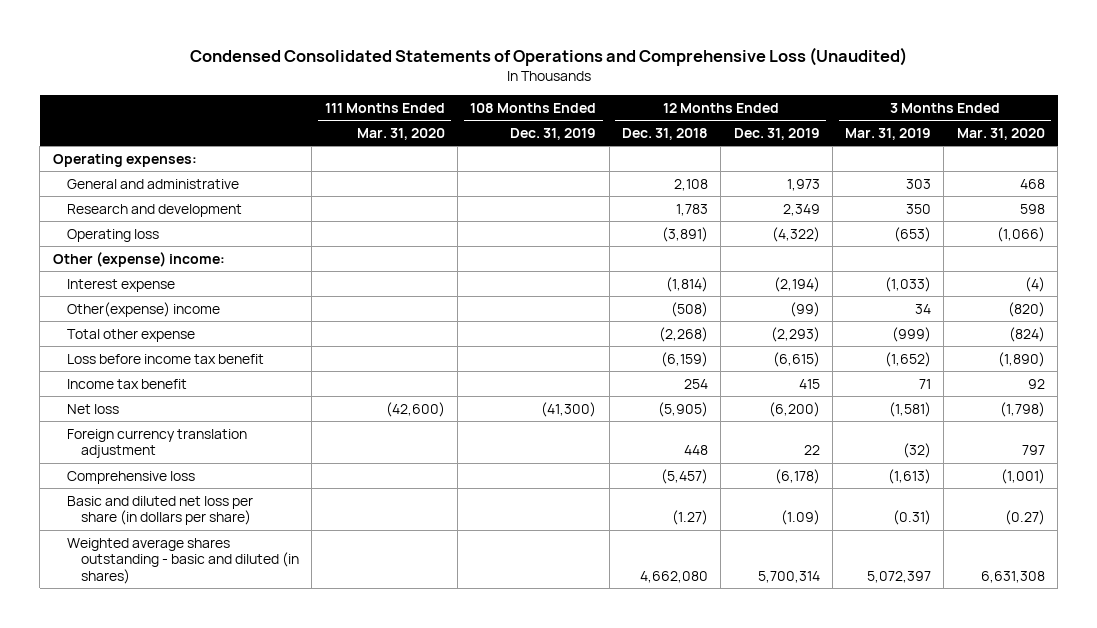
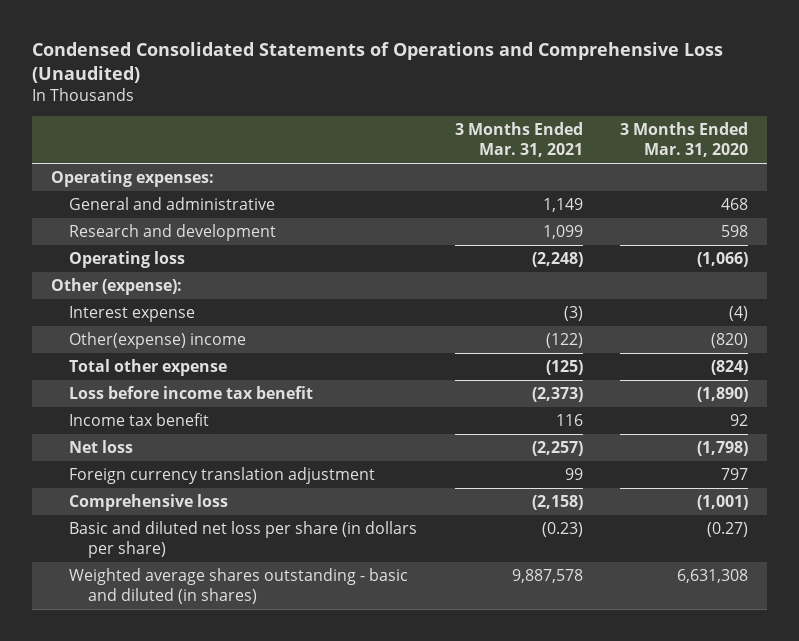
- | 111 Months Ended Mar. 31, 2020 | 108 Months Ended Dec. 31, 2019 | 12 Months Ended Dec. 31, 2018 | 12 Months Ended Dec. 31, 2019 | 3 Months Ended Mar. 31, 2019 | 3 Months Ended Mar. 31, 2020
+ | 3 Months Ended Mar. 31, 2021 | 3 Months Ended Mar. 31, 2020
- Other (expense) income:
+ Other (expense):

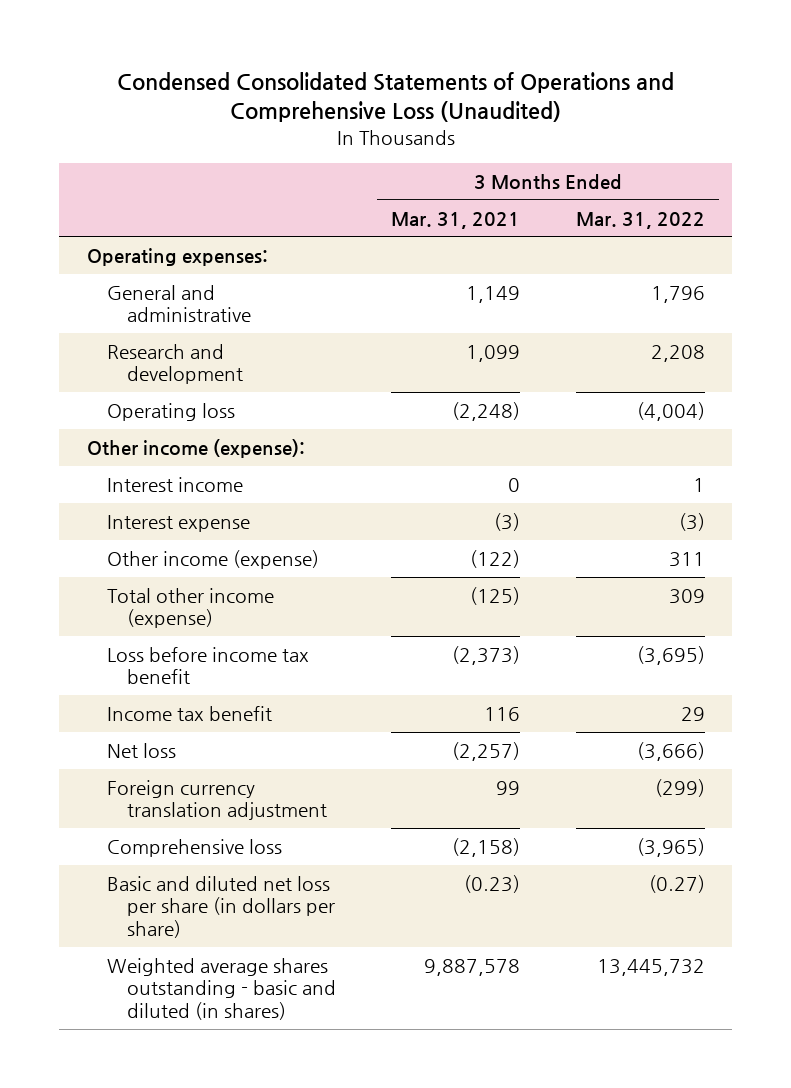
- | 3 Months Ended Mar. 31, 2021 | 3 Months Ended Mar. 31, 2020
+ | 3 Months Ended Mar. 31, 2021 | 3 Months Ended Mar. 31, 2022
- Other (expense):
+ Other income (expense):
+ Interest income | 0 | 1
- Other(expense) income | (122) | (820)
- Total other expense | (125) | (824)
+ Other income (expense) | (122) | 311
+ Total other income (expense) | (125) | 309

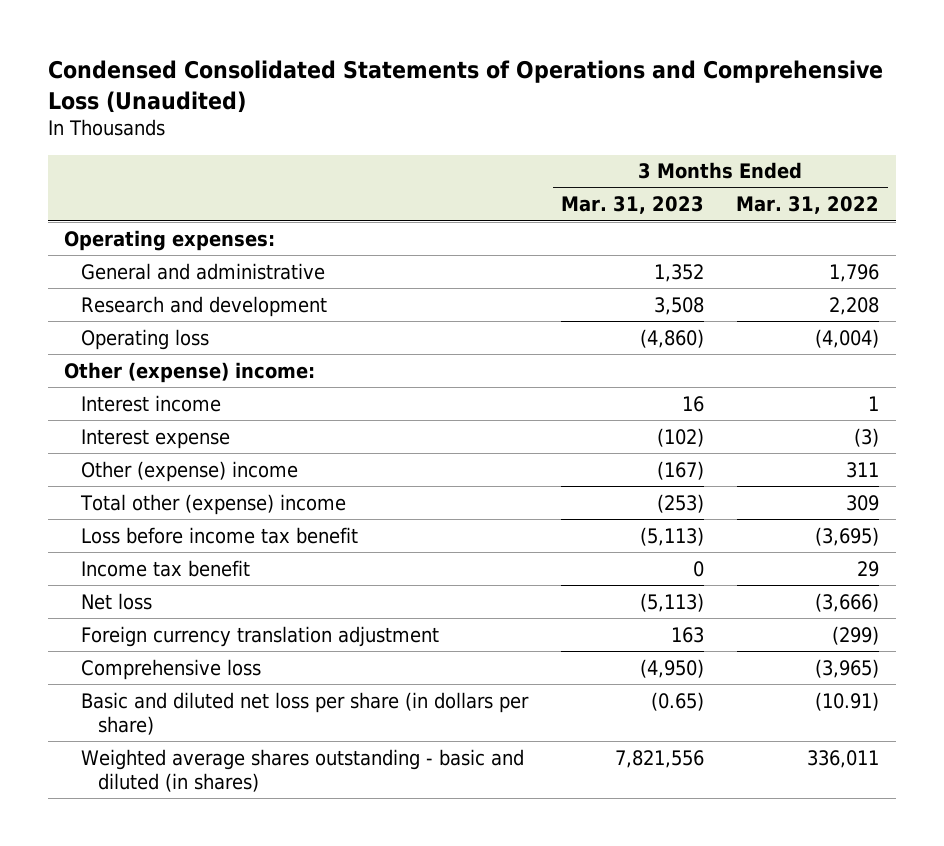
- | 3 Months Ended Mar. 31, 2021 | 3 Months Ended Mar. 31, 2022
+ | 3 Months Ended Mar. 31, 2023 | 3 Months Ended Mar. 31, 2022
- Other income (expense):
+ Other (expense) income:
- Other income (expense) | (122) | 311
- Total other income (expense) | (125) | 309
+ Other (expense) income | (167) | 311
+ Total other (expense) income | (253) | 309
- Basic and diluted net loss per share (in dollars per share) | (0.23) | (0.27)
- Weighted average shares outstanding - basic and diluted (in shares) | 9,887,578 | 13,445,732
+ Basic and diluted net loss per share (in dollars per share) | (0.65) | (10.91)
+ Weighted average shares outstanding - basic and diluted (in shares) | 7,821,556 | 336,011

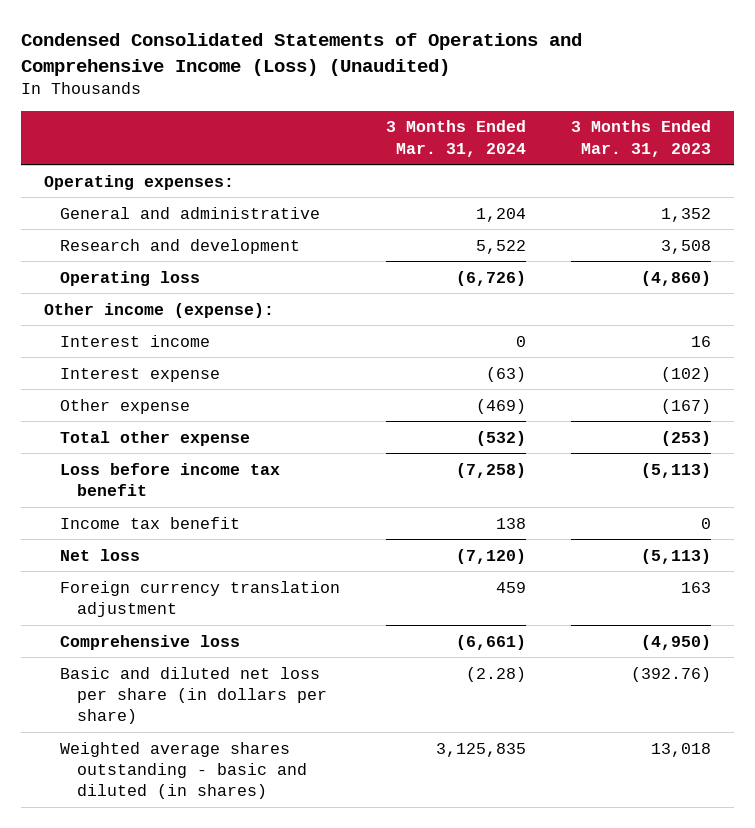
- Condensed Consolidated Statements of Operations and Comprehensive Loss (Unaudited)
+ Condensed Consolidated Statements of Operations and Comprehensive Income (Loss) (Unaudited)
- | 3 Months Ended Mar. 31, 2023 | 3 Months Ended Mar. 31, 2022
+ | 3 Months Ended Mar. 31, 2024 | 3 Months Ended Mar. 31, 2023
- Other (expense) income:
+ Other income (expense):
- Other (expense) income | (167) | 311
- Total other (expense) income | (253) | 309
+ Other expense | (469) | (167)
+ Total other expense | (532) | (253)
- Basic and diluted net loss per share (in dollars per share) | (0.65) | (10.91)
- Weighted average shares outstanding - basic and diluted (in shares) | 7,821,556 | 336,011
+ Basic and diluted net loss per share (in dollars per share) | (2.28) | (392.76)
+ Weighted average shares outstanding - basic and diluted (in shares) | 3,125,835 | 13,018

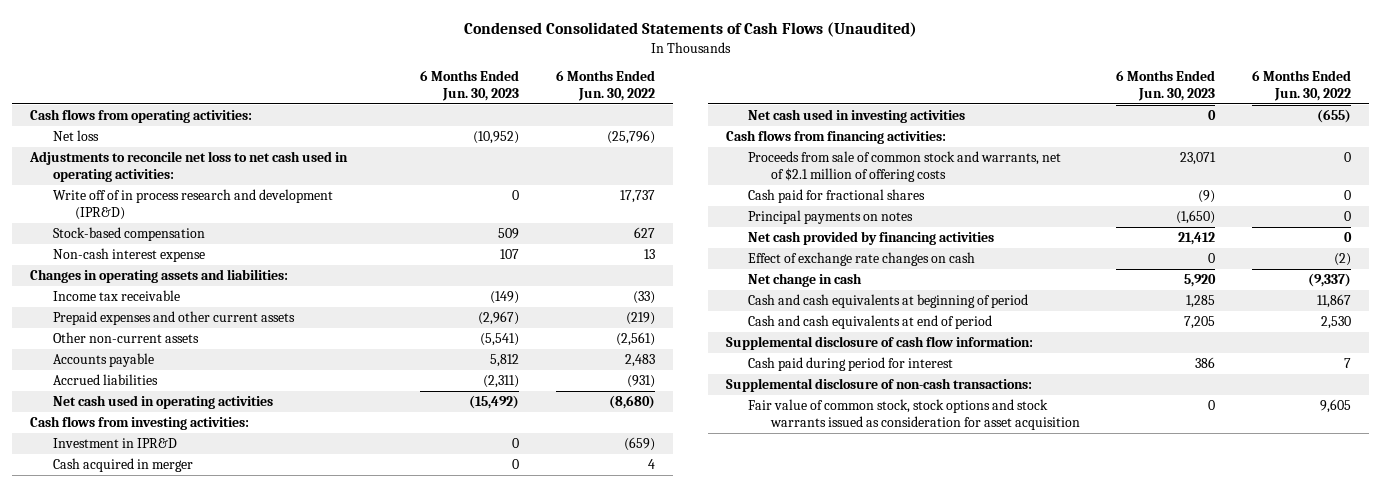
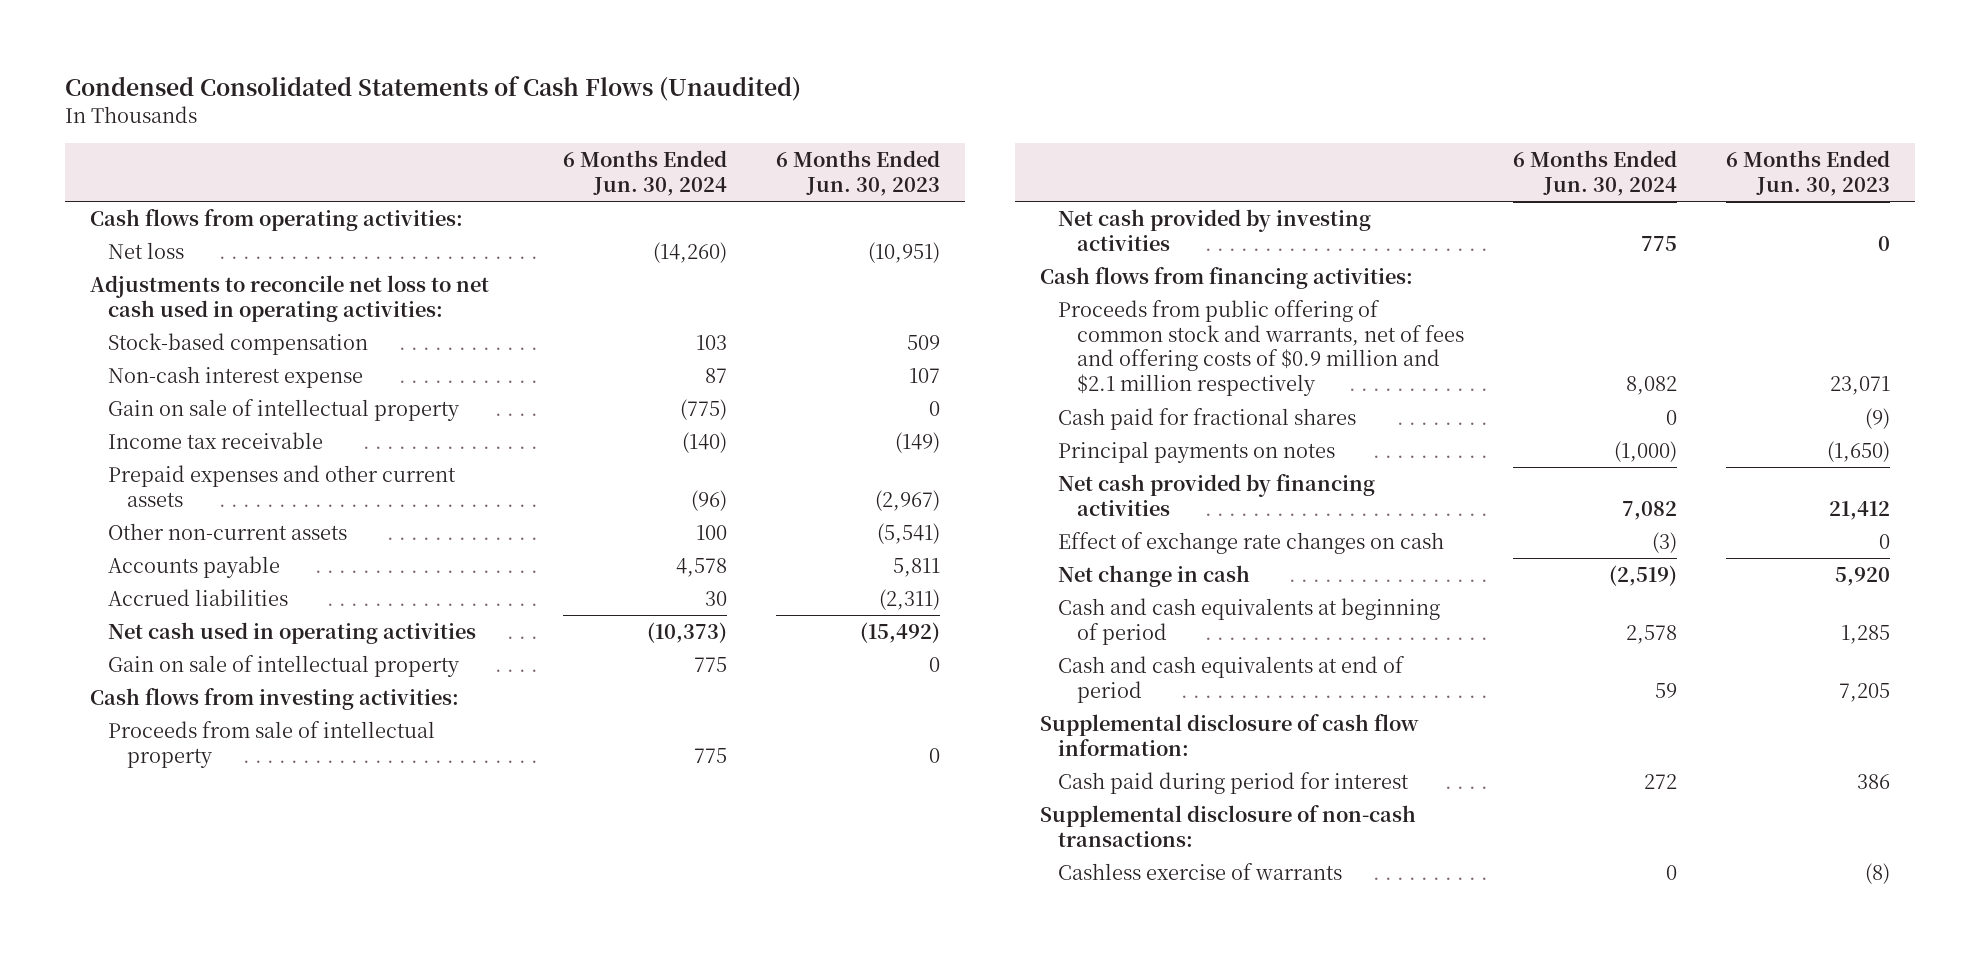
- | 6 Months Ended Jun. 30, 2023 | 6 Months Ended Jun. 30, 2022
+ | 6 Months Ended Jun. 30, 2024 | 6 Months Ended Jun. 30, 2023
- Net loss | (10,952) | (25,796)
+ Net loss | (14,260) | (10,951)
- Write off of in process research and development (IPR&D) | 0 | 17,737
- Changes in operating assets and liabilities:
+ Gain on sale of intellectual property | (775) | 0
- Accounts payable | 5,812 | 2,483
+ Accounts payable | 4,578 | 5,811
+ Gain on sale of intellectual property | 775 | 0
- Investment in IPR&D | 0 | (659)
- Cash acquired in merger | 0 | 4
- Net cash used in investing activities | 0 | (655)
+ Proceeds from sale of intellectual property | 775 | 0
+ Net cash provided by investing activities | 775 | 0
- Proceeds from sale of common stock and warrants, net of $2.1 million of offering costs | 23,071 | 0
+ Proceeds from public offering of common stock and warrants, net of fees and offering costs of $0.9 million and $2.1 million respectively | 8,082 | 23,071
- Fair value of common stock, stock options and stock warrants issued as consideration for asset acquisition | 0 | 9,605
+ Cashless exercise of warrants | 0 | (8)

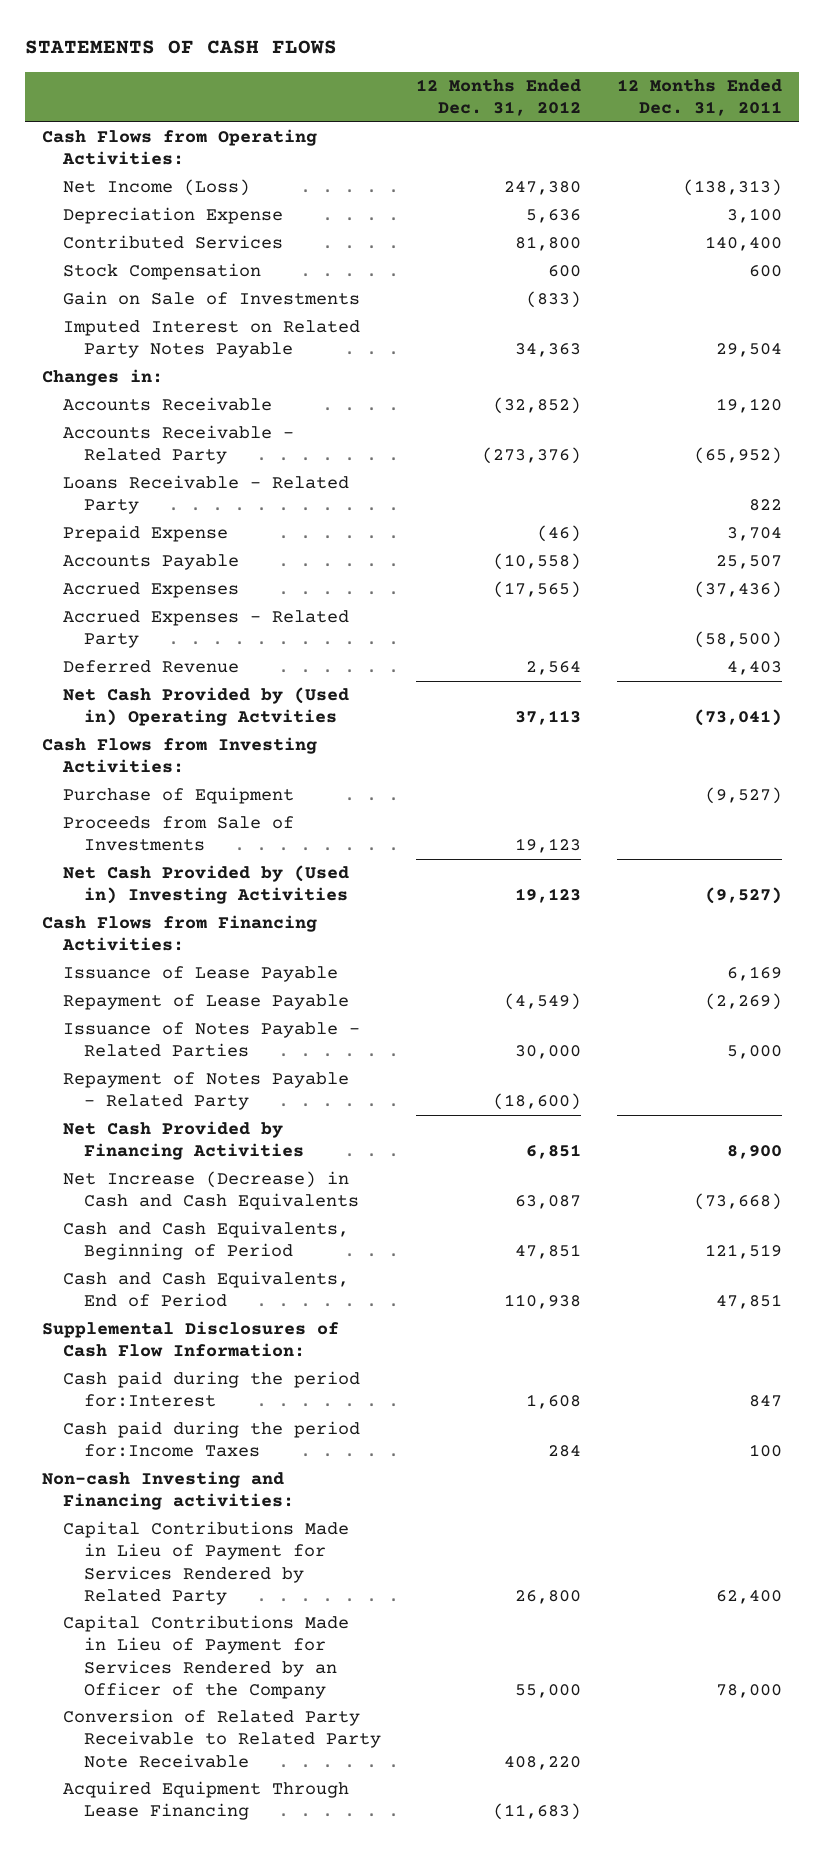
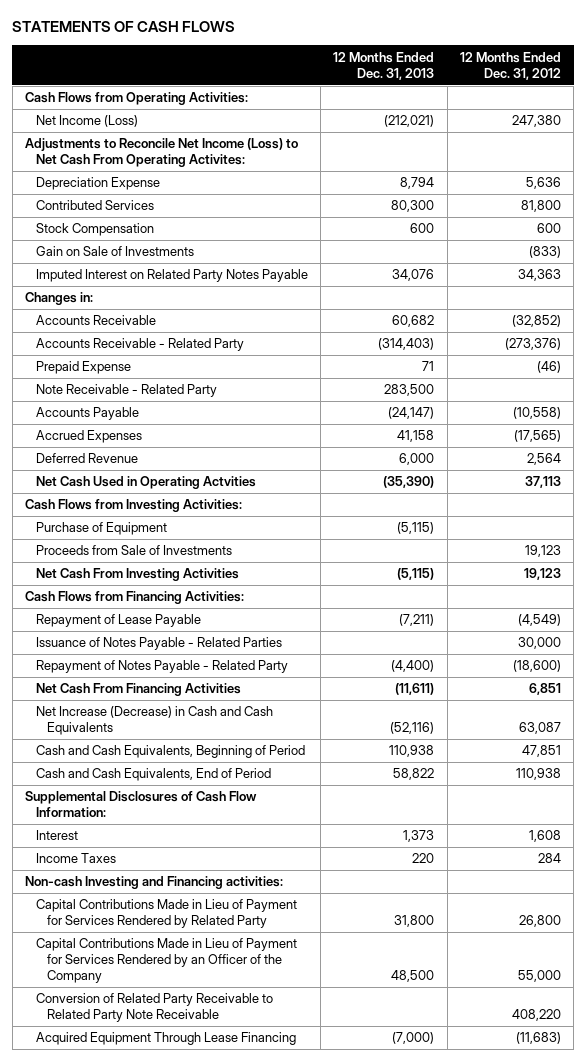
- | 12 Months Ended Dec. 31, 2012 | 12 Months Ended Dec. 31, 2011
+ | 12 Months Ended Dec. 31, 2013 | 12 Months Ended Dec. 31, 2012
+ Adjustments to Reconcile Net Income (Loss) to Net Cash From Operating Activites:
- Loans Receivable - Related Party | | 822
+ Note Receivable - Related Party | 283,500 |
- Accrued Expenses - Related Party | | (58,500)
- Net Cash Provided by (Used in) Operating Actvities | 37,113 | (73,041)
+ Net Cash Used in Operating Actvities | (35,390) | 37,113
- Net Cash Provided by (Used in) Investing Activities | 19,123 | (9,527)
+ Net Cash From Investing Activities | (5,115) | 19,123
- Issuance of Lease Payable | | 6,169
- Net Cash Provided by Financing Activities | 6,851 | 8,900
+ Net Cash From Financing Activities | (11,611) | 6,851
- Cash paid during the period for:Interest | 1,608 | 847
- Cash paid during the period for:Income Taxes | 284 | 100
+ Interest | 1,373 | 1,608
+ Income Taxes | 220 | 284

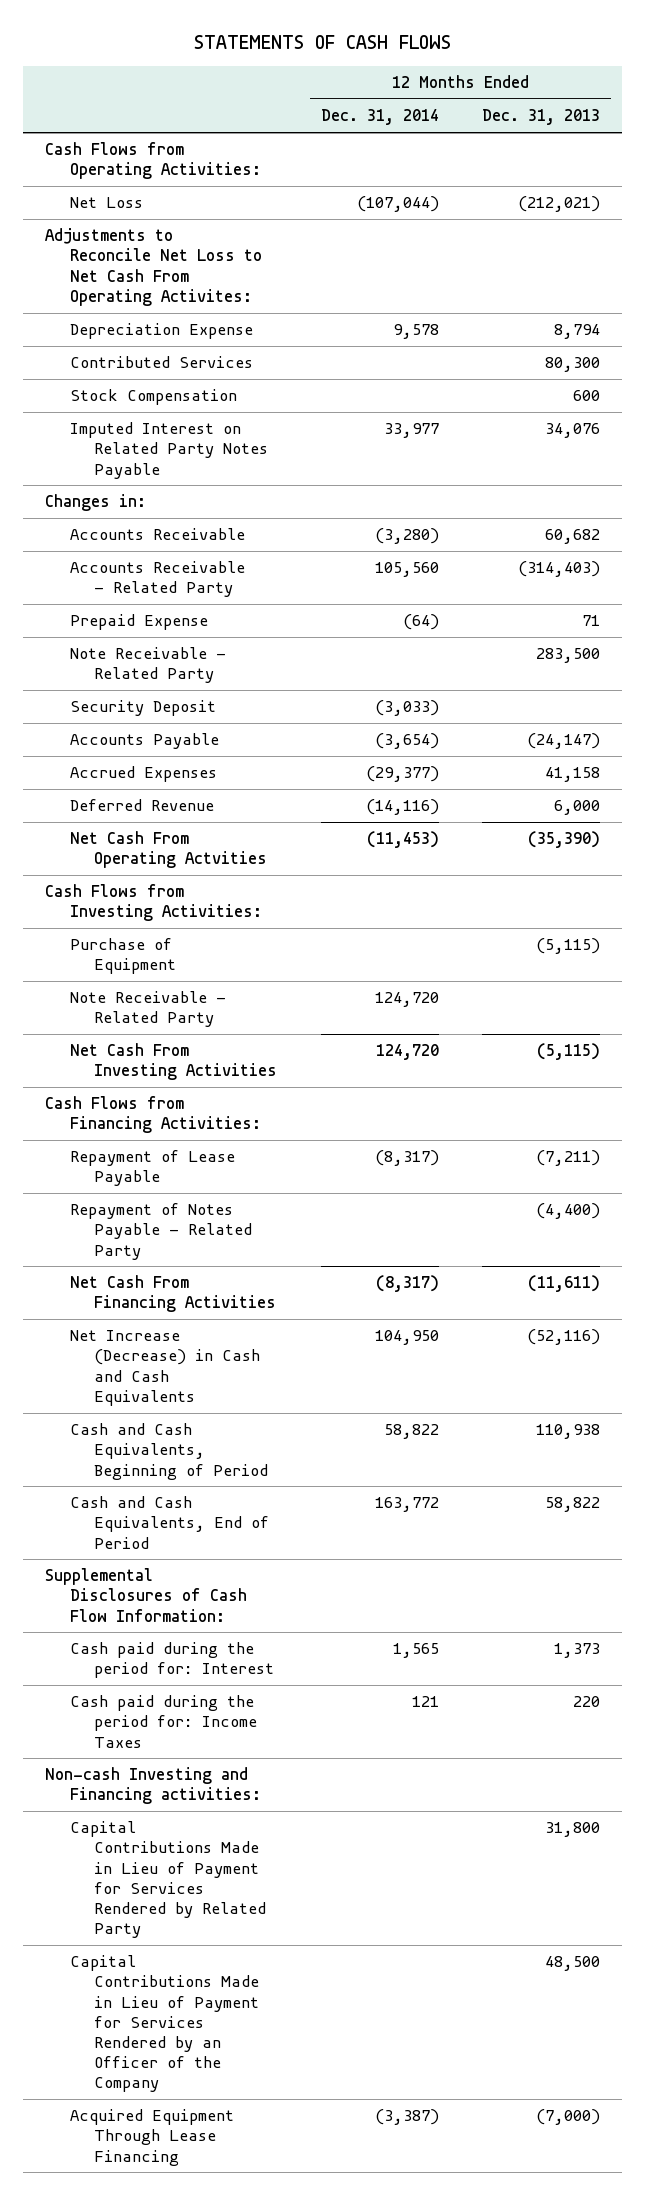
- | 12 Months Ended Dec. 31, 2013 | 12 Months Ended Dec. 31, 2012
+ | 12 Months Ended Dec. 31, 2014 | 12 Months Ended Dec. 31, 2013
- Net Income (Loss) | (212,021) | 247,380
- Adjustments to Reconcile Net Income (Loss) to Net Cash From Operating Activites:
+ Net Loss | (107,044) | (212,021)
+ Adjustments to Reconcile Net Loss to Net Cash From Operating Activites:
- Gain on Sale of Investments | | (833)
+ Security Deposit | (3,033) |
- Net Cash Used in Operating Actvities | (35,390) | 37,113
+ Net Cash From Operating Actvities | (11,453) | (35,390)
- Proceeds from Sale of Investments | | 19,123
+ Note Receivable - Related Party | 124,720 |
- Issuance of Notes Payable - Related Parties | | 30,000
- Interest | 1,373 | 1,608
- Income Taxes | 220 | 284
+ Cash paid during the period for: Interest | 1,565 | 1,373
+ Cash paid during the period for: Income Taxes | 121 | 220
- Conversion of Related Party Receivable to Related Party Note Receivable | | 408,220

